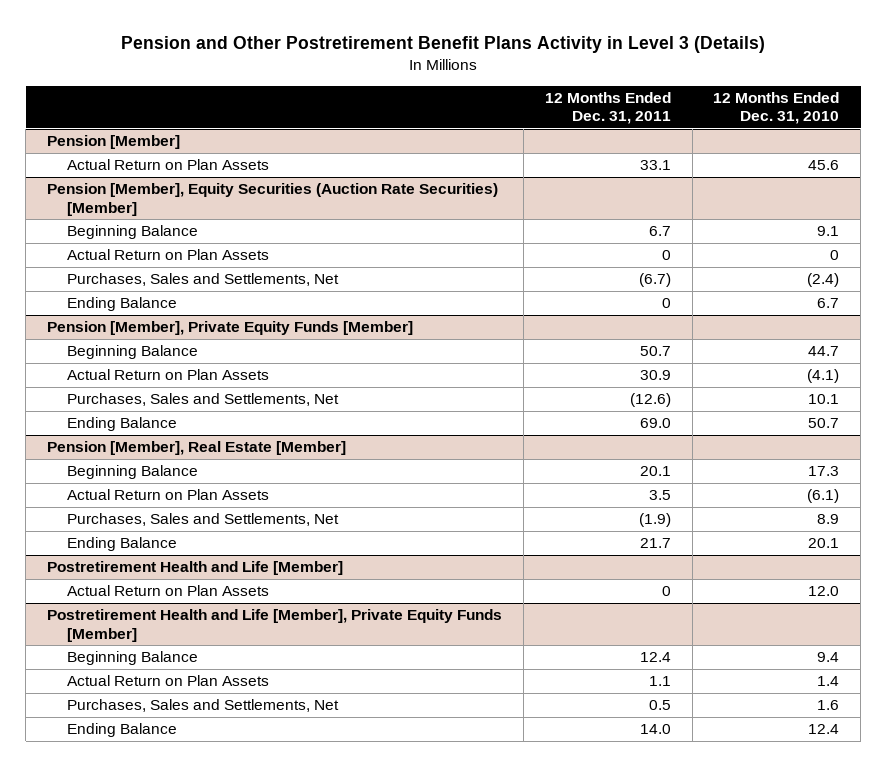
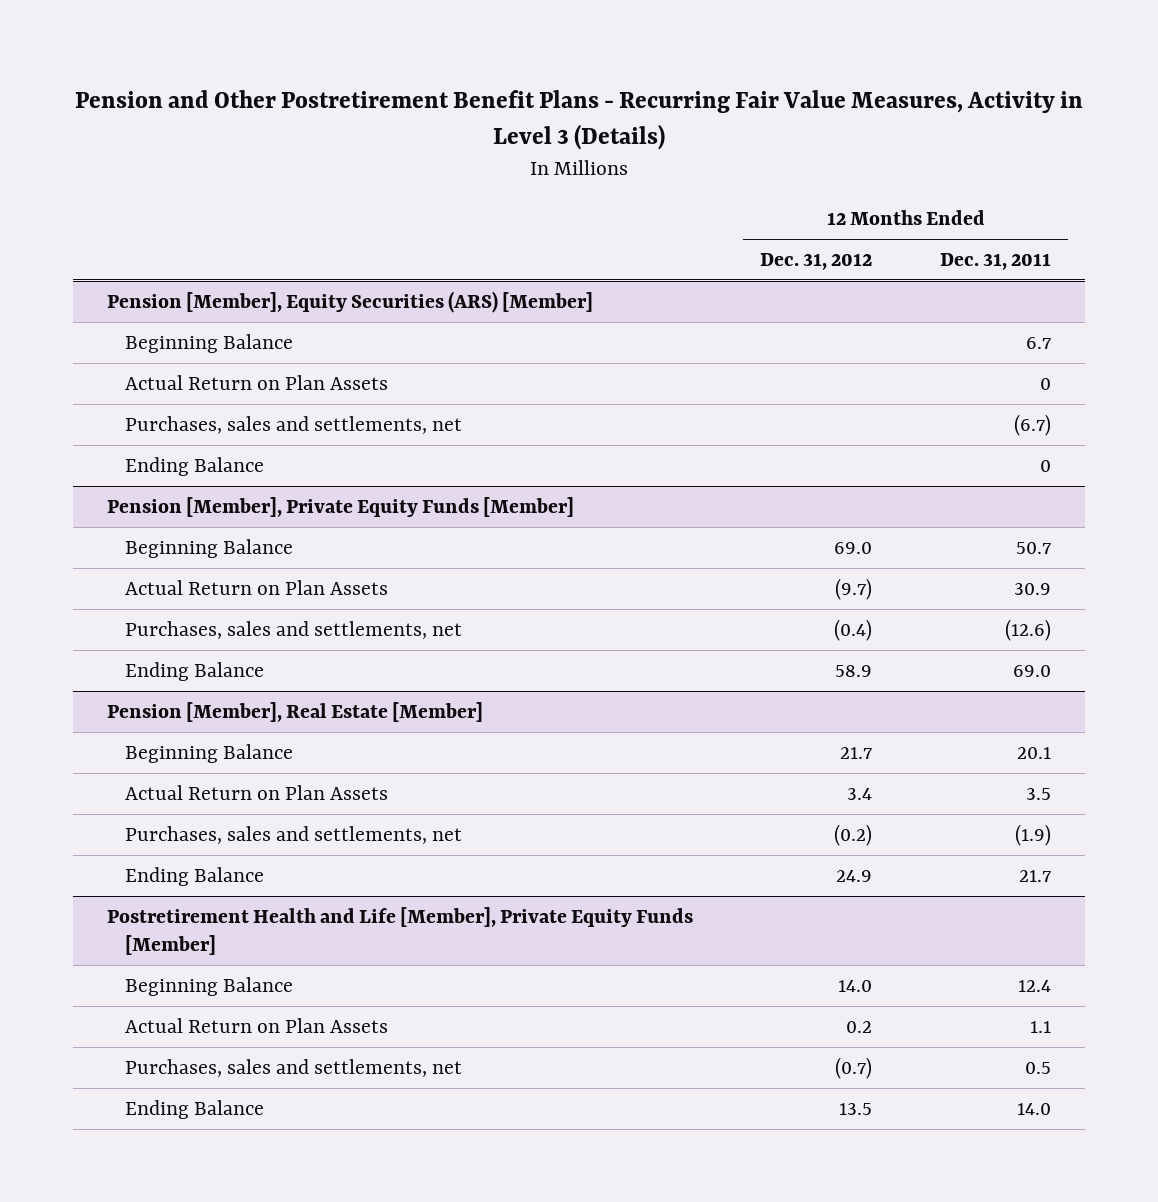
- Pension and Other Postretirement Benefit Plans Activity in Level 3 (Details)
+ Pension and Other Postretirement Benefit Plans - Recurring Fair Value Measures, Activity in Level 3 (Details)
- | 12 Months Ended Dec. 31, 2011 | 12 Months Ended Dec. 31, 2010
+ | 12 Months Ended Dec. 31, 2012 | 12 Months Ended Dec. 31, 2011
- Pension [Member]
- Actual Return on Plan Assets | 33.1 | 45.6
- Pension [Member], Equity Securities (Auction Rate Securities) [Member]
+ Pension [Member], Equity Securities (ARS) [Member]
- Purchases, Sales and Settlements, Net | (6.7) | (2.4)
+ Purchases, sales and settlements, net | | (6.7)
@ Pension [Member], Private Equity Funds [Member]
- Purchases, Sales and Settlements, Net | (12.6) | 10.1
+ Purchases, sales and settlements, net | (0.4) | (12.6)
@ Pension [Member], Real Estate [Member]
- Purchases, Sales and Settlements, Net | (1.9) | 8.9
+ Purchases, sales and settlements, net | (0.2) | (1.9)
- Postretirement Health and Life [Member]
- Actual Return on Plan Assets | 0 | 12.0
@ Postretirement Health and Life [Member], Private Equity Funds [Member]
- Purchases, Sales and Settlements, Net | 0.5 | 1.6
+ Purchases, sales and settlements, net | (0.7) | 0.5

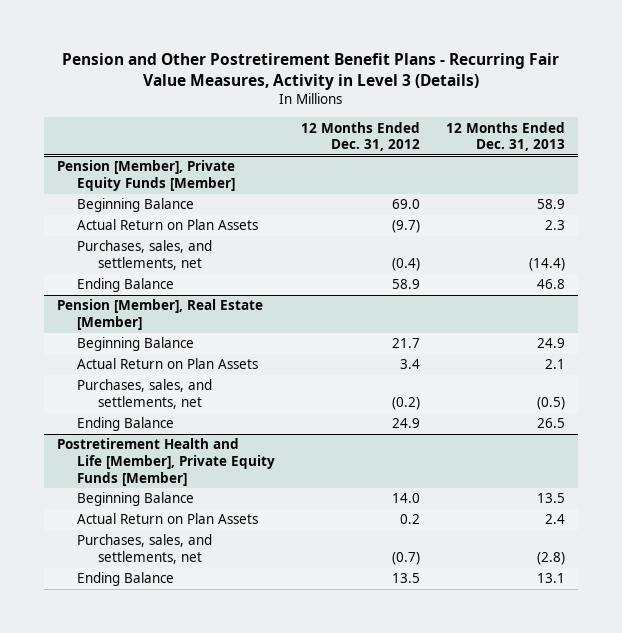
- | 12 Months Ended Dec. 31, 2012 | 12 Months Ended Dec. 31, 2011
+ | 12 Months Ended Dec. 31, 2012 | 12 Months Ended Dec. 31, 2013
- Pension [Member], Equity Securities (ARS) [Member]
- Beginning Balance | | 6.7
- Actual Return on Plan Assets | | 0
- Purchases, sales and settlements, net | | (6.7)
- Ending Balance | | 0
@ Pension [Member], Private Equity Funds [Member]
- Purchases, sales and settlements, net | (0.4) | (12.6)
+ Purchases, sales, and settlements, net | (0.4) | (14.4)
@ Pension [Member], Real Estate [Member]
- Purchases, sales and settlements, net | (0.2) | (1.9)
+ Purchases, sales, and settlements, net | (0.2) | (0.5)
@ Postretirement Health and Life [Member], Private Equity Funds [Member]
- Purchases, sales and settlements, net | (0.7) | 0.5
+ Purchases, sales, and settlements, net | (0.7) | (2.8)

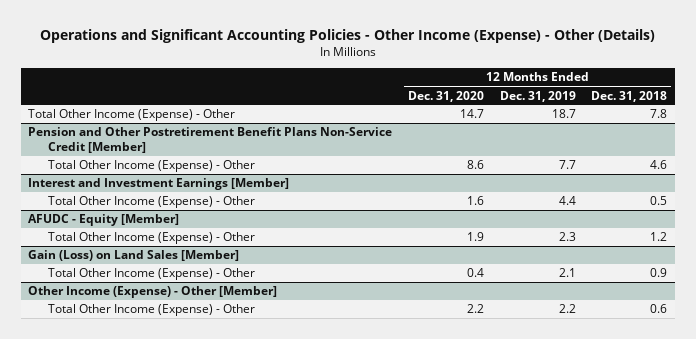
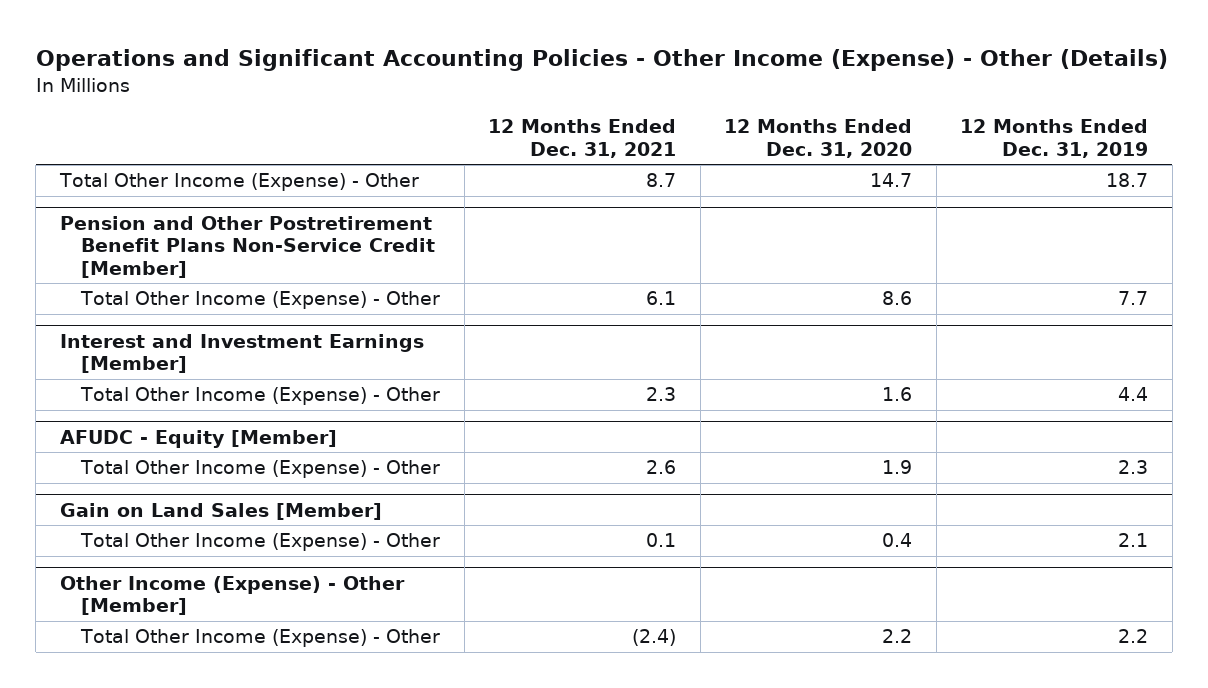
- | 12 Months Ended Dec. 31, 2020 | 12 Months Ended Dec. 31, 2019 | 12 Months Ended Dec. 31, 2018
+ | 12 Months Ended Dec. 31, 2021 | 12 Months Ended Dec. 31, 2020 | 12 Months Ended Dec. 31, 2019
- Gain (Loss) on Land Sales [Member]
+ Gain on Land Sales [Member]

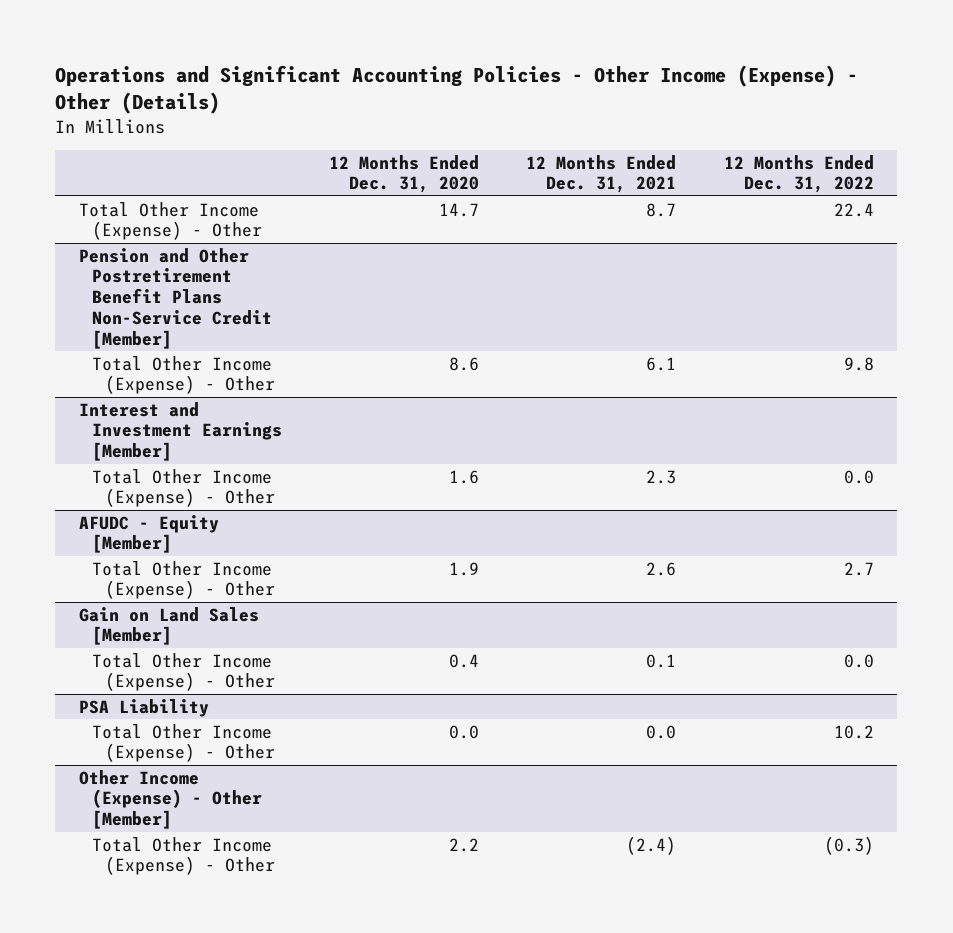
- | 12 Months Ended Dec. 31, 2021 | 12 Months Ended Dec. 31, 2020 | 12 Months Ended Dec. 31, 2019
+ | 12 Months Ended Dec. 31, 2020 | 12 Months Ended Dec. 31, 2021 | 12 Months Ended Dec. 31, 2022
+ PSA Liability
+ Total Other Income (Expense) - Other | 0.0 | 0.0 | 10.2

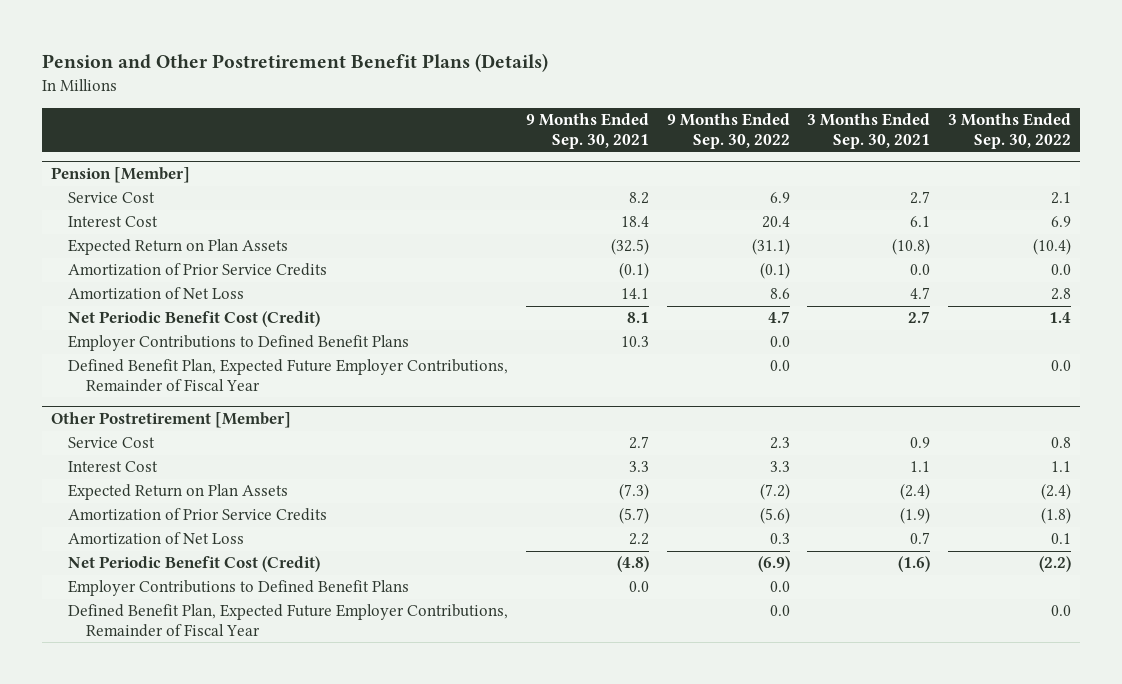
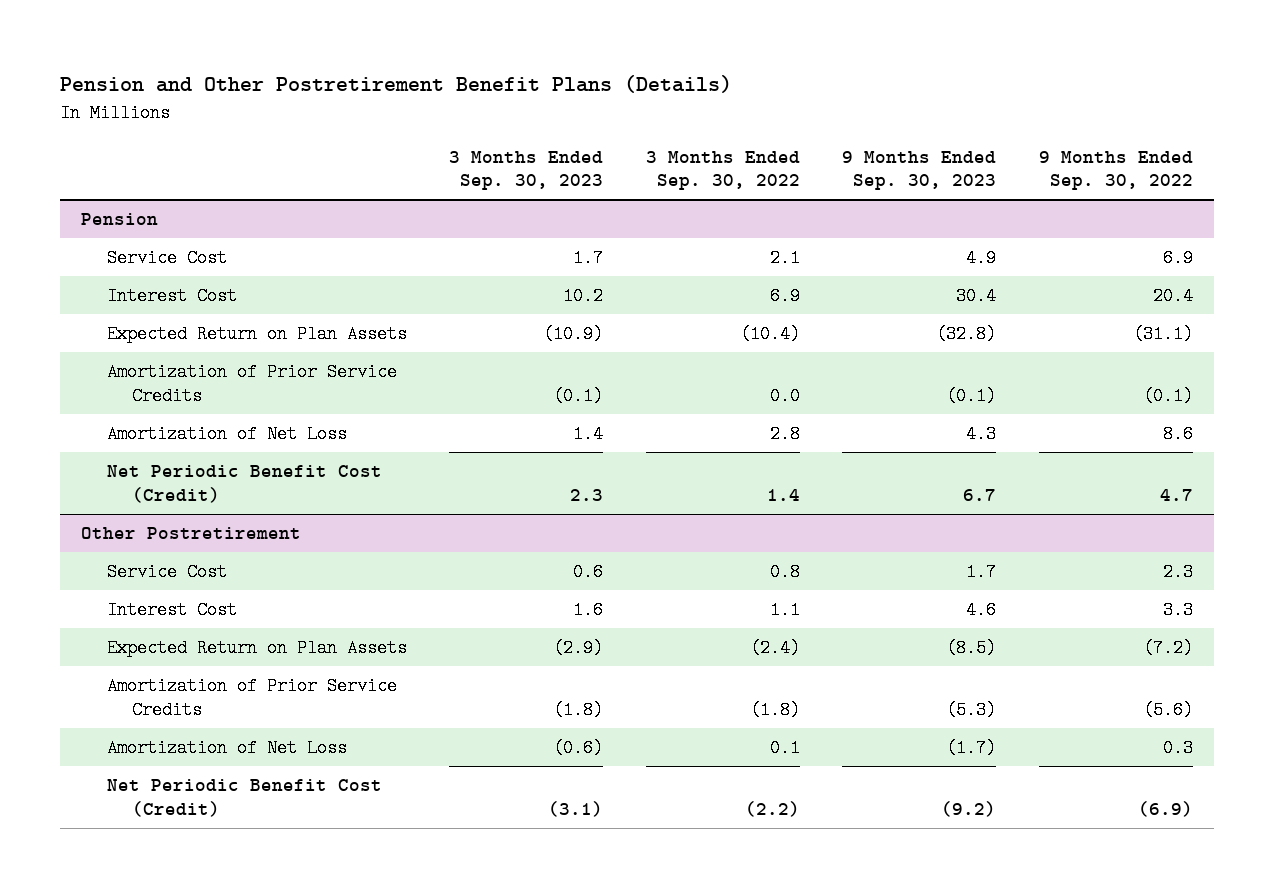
- | 9 Months Ended Sep. 30, 2021 | 9 Months Ended Sep. 30, 2022 | 3 Months Ended Sep. 30, 2021 | 3 Months Ended Sep. 30, 2022
+ | 3 Months Ended Sep. 30, 2023 | 3 Months Ended Sep. 30, 2022 | 9 Months Ended Sep. 30, 2023 | 9 Months Ended Sep. 30, 2022
- Pension [Member]
+ Pension
- Employer Contributions to Defined Benefit Plans | 10.3 | 0.0 | |
- Defined Benefit Plan, Expected Future Employer Contributions, Remainder of Fiscal Year | | 0.0 | | 0.0
- Other Postretirement [Member]
+ Other Postretirement
- Employer Contributions to Defined Benefit Plans | 0.0 | 0.0 | |
- Defined Benefit Plan, Expected Future Employer Contributions, Remainder of Fiscal Year | | 0.0 | | 0.0

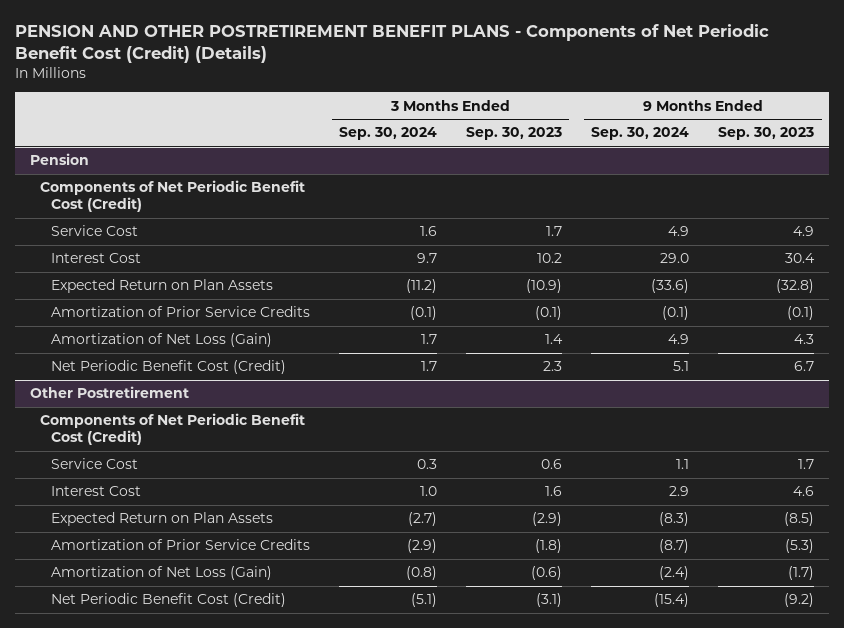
- Pension and Other Postretirement Benefit Plans (Details)
+ PENSION AND OTHER POSTRETIREMENT BENEFIT PLANS - Components of Net Periodic Benefit Cost (Credit) (Details)
- | 3 Months Ended Sep. 30, 2023 | 3 Months Ended Sep. 30, 2022 | 9 Months Ended Sep. 30, 2023 | 9 Months Ended Sep. 30, 2022
+ | 3 Months Ended Sep. 30, 2024 | 3 Months Ended Sep. 30, 2023 | 9 Months Ended Sep. 30, 2024 | 9 Months Ended Sep. 30, 2023
@ Pension
+ Components of Net Periodic Benefit Cost (Credit)
- Amortization of Net Loss | 1.4 | 2.8 | 4.3 | 8.6
+ Amortization of Net Loss (Gain) | 1.7 | 1.4 | 4.9 | 4.3
@ Other Postretirement
+ Components of Net Periodic Benefit Cost (Credit)
- Amortization of Net Loss | (0.6) | 0.1 | (1.7) | 0.3
+ Amortization of Net Loss (Gain) | (0.8) | (0.6) | (2.4) | (1.7)

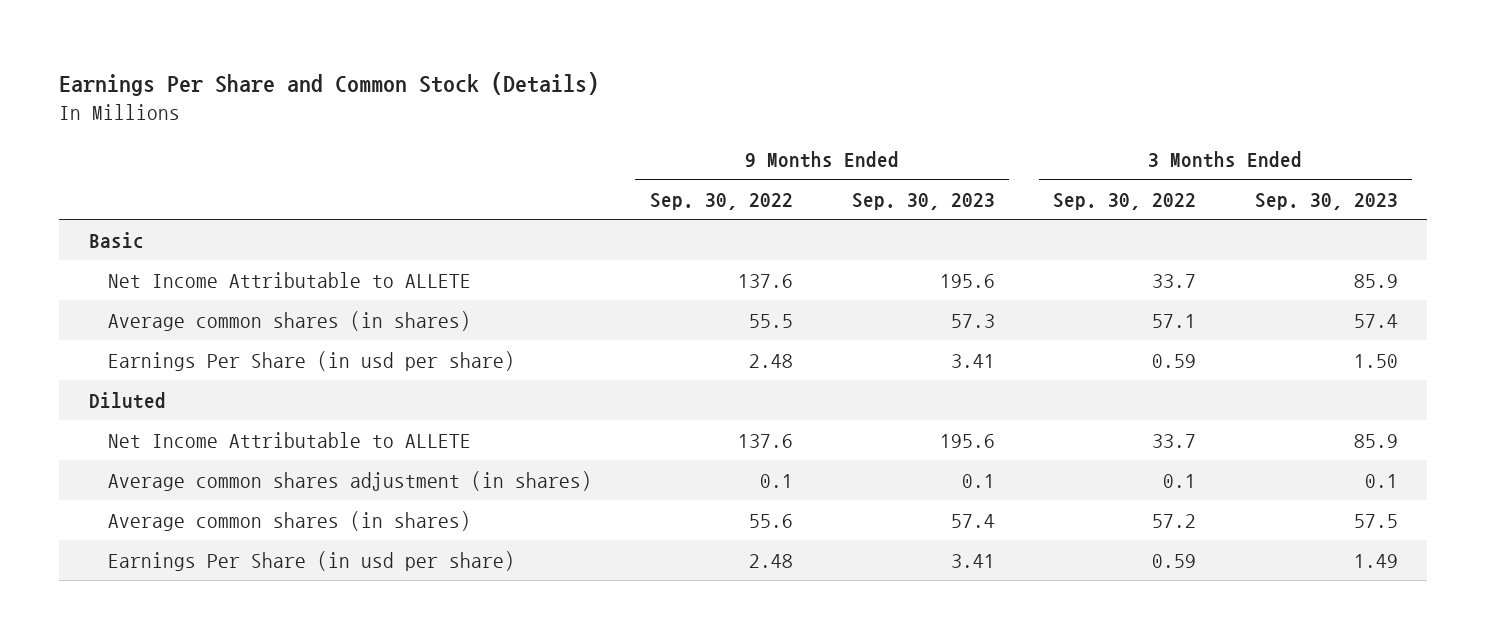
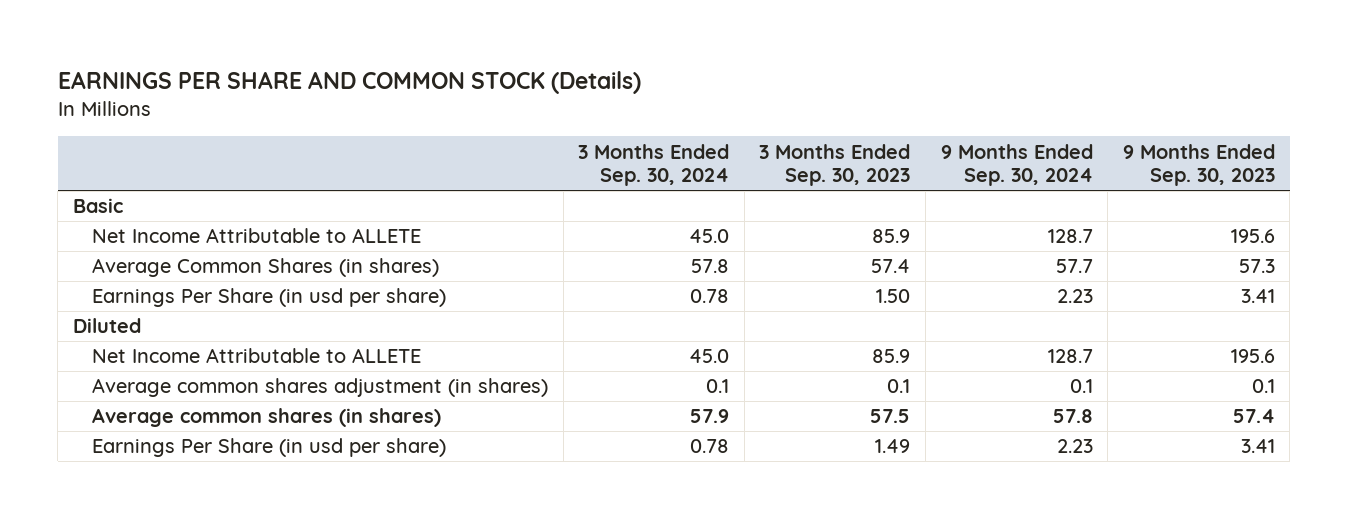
- Earnings Per Share and Common Stock (Details)
+ EARNINGS PER SHARE AND COMMON STOCK (Details)
- | 9 Months Ended Sep. 30, 2022 | 9 Months Ended Sep. 30, 2023 | 3 Months Ended Sep. 30, 2022 | 3 Months Ended Sep. 30, 2023
+ | 3 Months Ended Sep. 30, 2024 | 3 Months Ended Sep. 30, 2023 | 9 Months Ended Sep. 30, 2024 | 9 Months Ended Sep. 30, 2023
- Average common shares (in shares) | 55.5 | 57.3 | 57.1 | 57.4
+ Average Common Shares (in shares) | 57.8 | 57.4 | 57.7 | 57.3

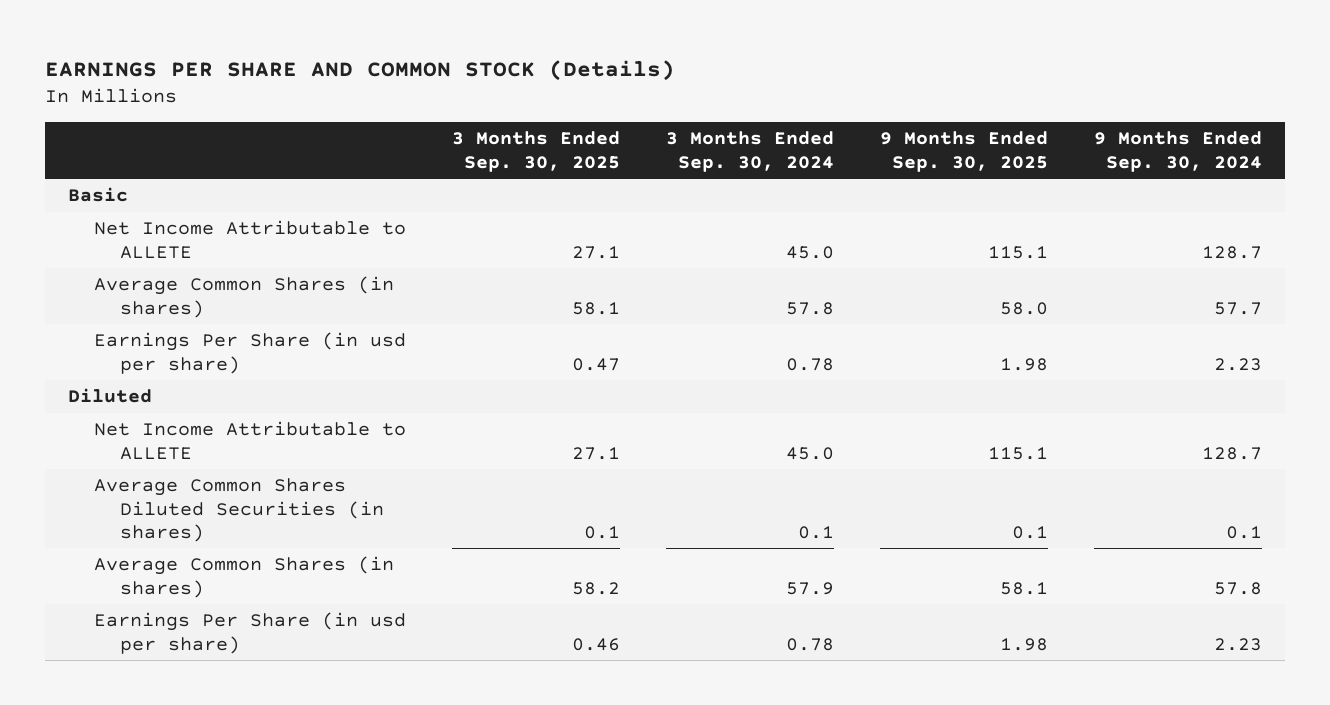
- | 3 Months Ended Sep. 30, 2024 | 3 Months Ended Sep. 30, 2023 | 9 Months Ended Sep. 30, 2024 | 9 Months Ended Sep. 30, 2023
+ | 3 Months Ended Sep. 30, 2025 | 3 Months Ended Sep. 30, 2024 | 9 Months Ended Sep. 30, 2025 | 9 Months Ended Sep. 30, 2024
- Average common shares adjustment (in shares) | 0.1 | 0.1 | 0.1 | 0.1
- Average common shares (in shares) | 57.9 | 57.5 | 57.8 | 57.4
+ Average Common Shares Diluted Securities (in shares) | 0.1 | 0.1 | 0.1 | 0.1
+ Average Common Shares (in shares) | 58.2 | 57.9 | 58.1 | 57.8

